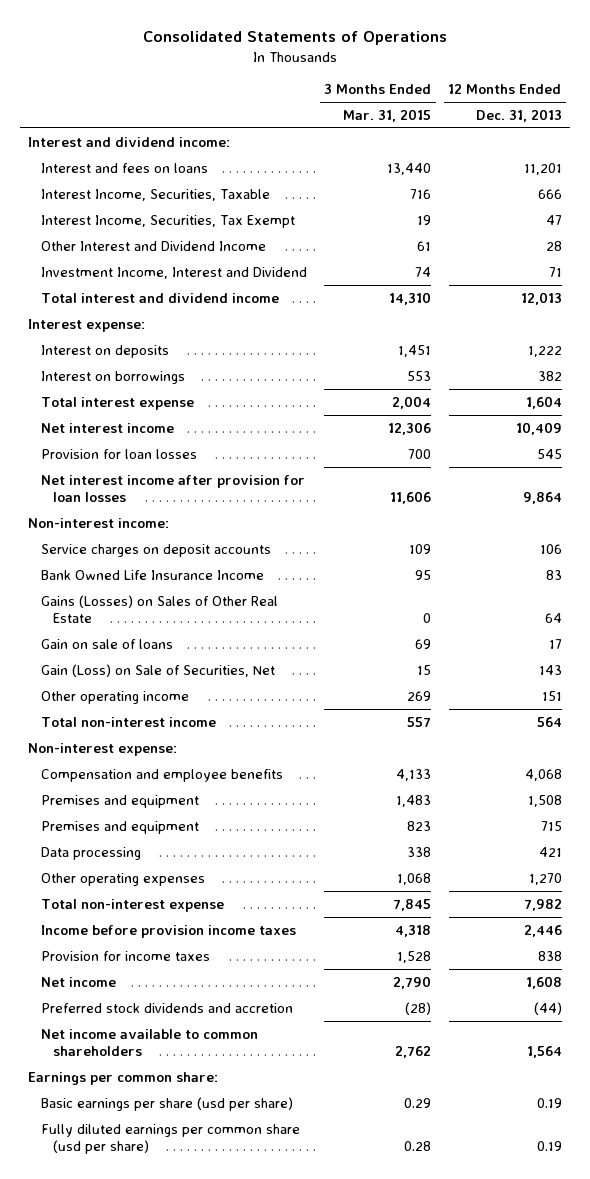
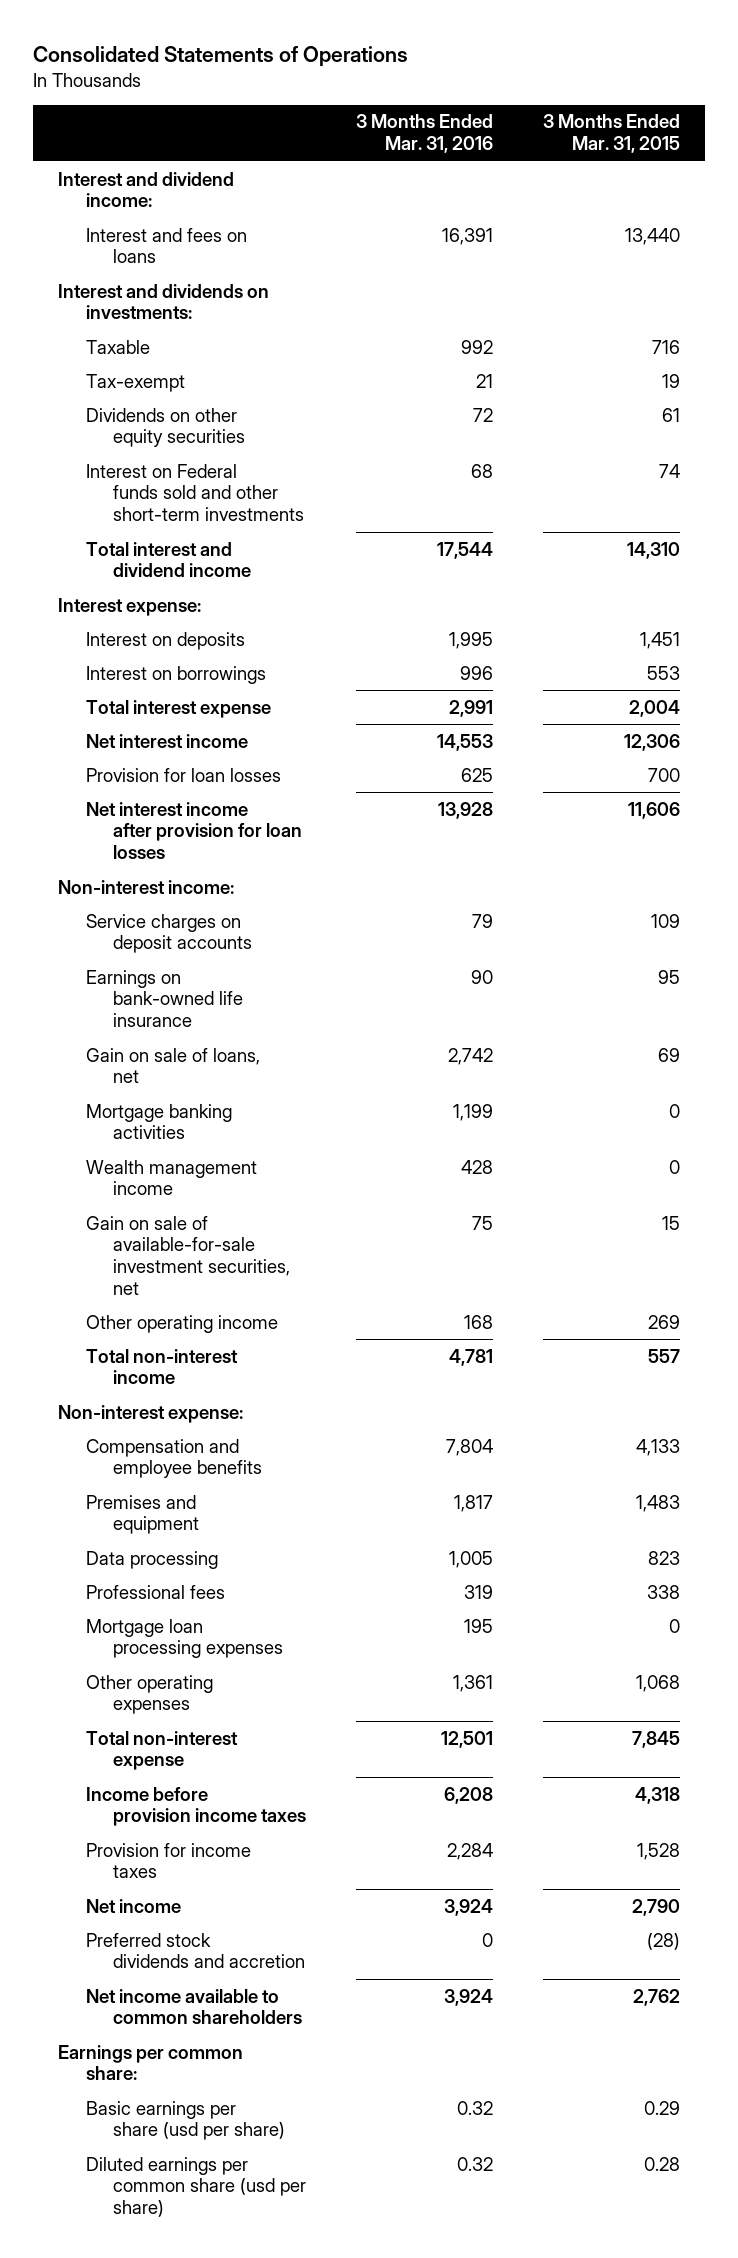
- | 3 Months Ended Mar. 31, 2015 | 12 Months Ended Dec. 31, 2013
+ | 3 Months Ended Mar. 31, 2016 | 3 Months Ended Mar. 31, 2015
- Interest Income, Securities, Taxable | 716 | 666
- Interest Income, Securities, Tax Exempt | 19 | 47
- Other Interest and Dividend Income | 61 | 28
- Investment Income, Interest and Dividend | 74 | 71
+ Interest and dividends on investments:
+ Taxable | 992 | 716
+ Tax-exempt | 21 | 19
+ Dividends on other equity securities | 72 | 61
+ Interest on Federal funds sold and other short-term investments | 68 | 74
- Bank Owned Life Insurance Income | 95 | 83
- Gains (Losses) on Sales of Other Real Estate | 0 | 64
- Gain on sale of loans | 69 | 17
- Gain (Loss) on Sale of Securities, Net | 15 | 143
+ Earnings on bank-owned life insurance | 90 | 95
+ Gain on sale of loans, net | 2,742 | 69
+ Mortgage banking activities | 1,199 | 0
+ Wealth management income | 428 | 0
+ Gain on sale of available-for-sale investment securities, net | 75 | 15
- Premises and equipment | 823 | 715
- Data processing | 338 | 421
+ Data processing | 1,005 | 823
+ Professional fees | 319 | 338
+ Mortgage loan processing expenses | 195 | 0
- Fully diluted earnings per common share (usd per share) | 0.28 | 0.19
+ Diluted earnings per common share (usd per share) | 0.32 | 0.28

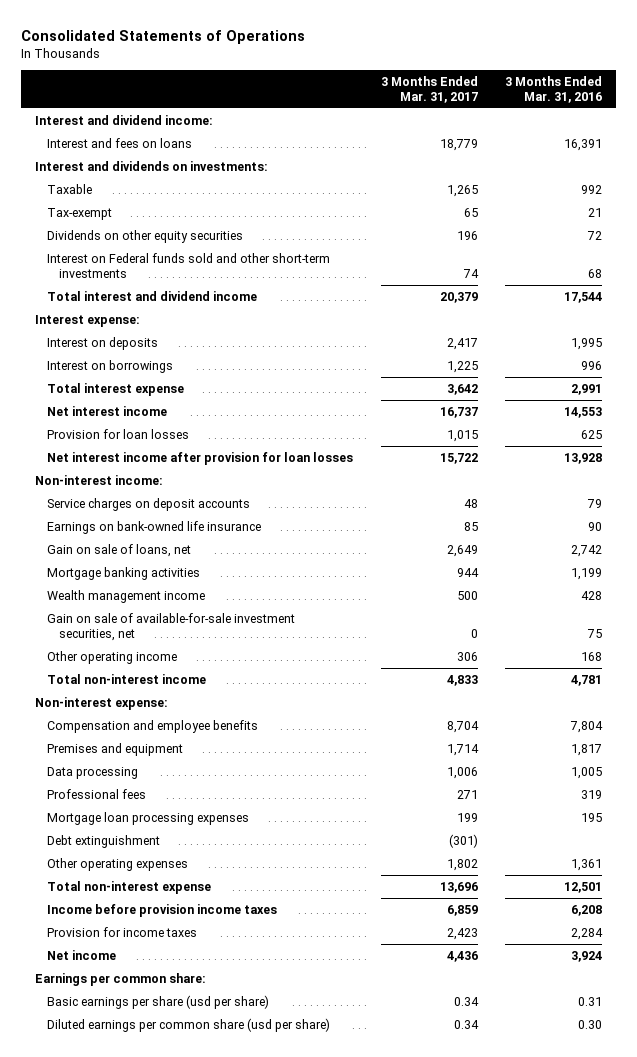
- | 3 Months Ended Mar. 31, 2016 | 3 Months Ended Mar. 31, 2015
+ | 3 Months Ended Mar. 31, 2017 | 3 Months Ended Mar. 31, 2016
+ Debt extinguishment | (301) |
- Preferred stock dividends and accretion | 0 | (28)
- Net income available to common shareholders | 3,924 | 2,762
- Basic earnings per share (usd per share) | 0.32 | 0.29
- Diluted earnings per common share (usd per share) | 0.32 | 0.28
+ Basic earnings per share (usd per share) | 0.34 | 0.31
+ Diluted earnings per common share (usd per share) | 0.34 | 0.30

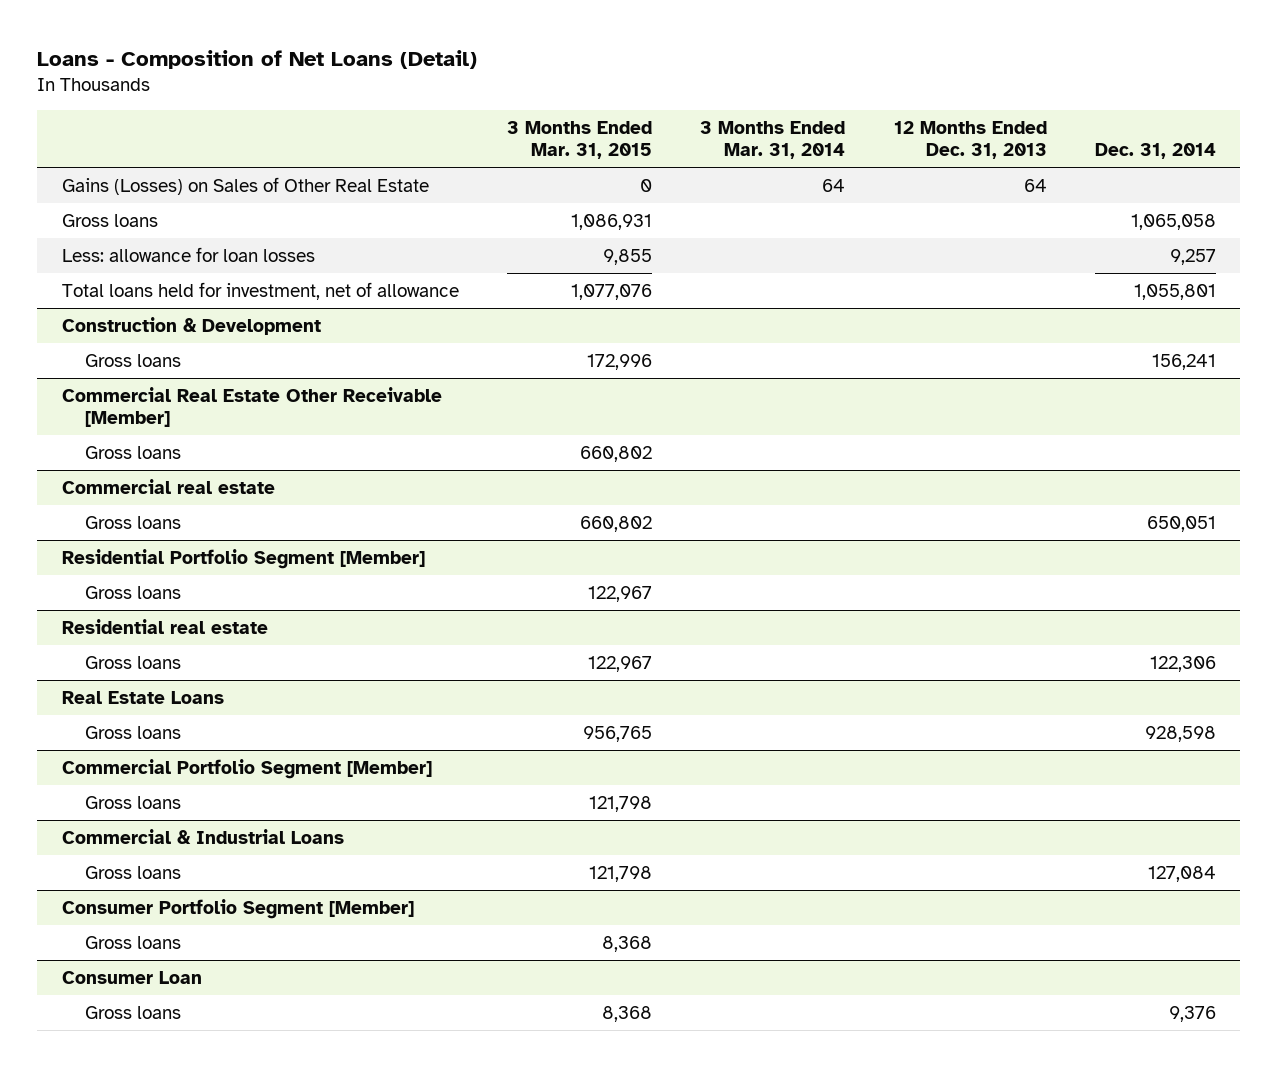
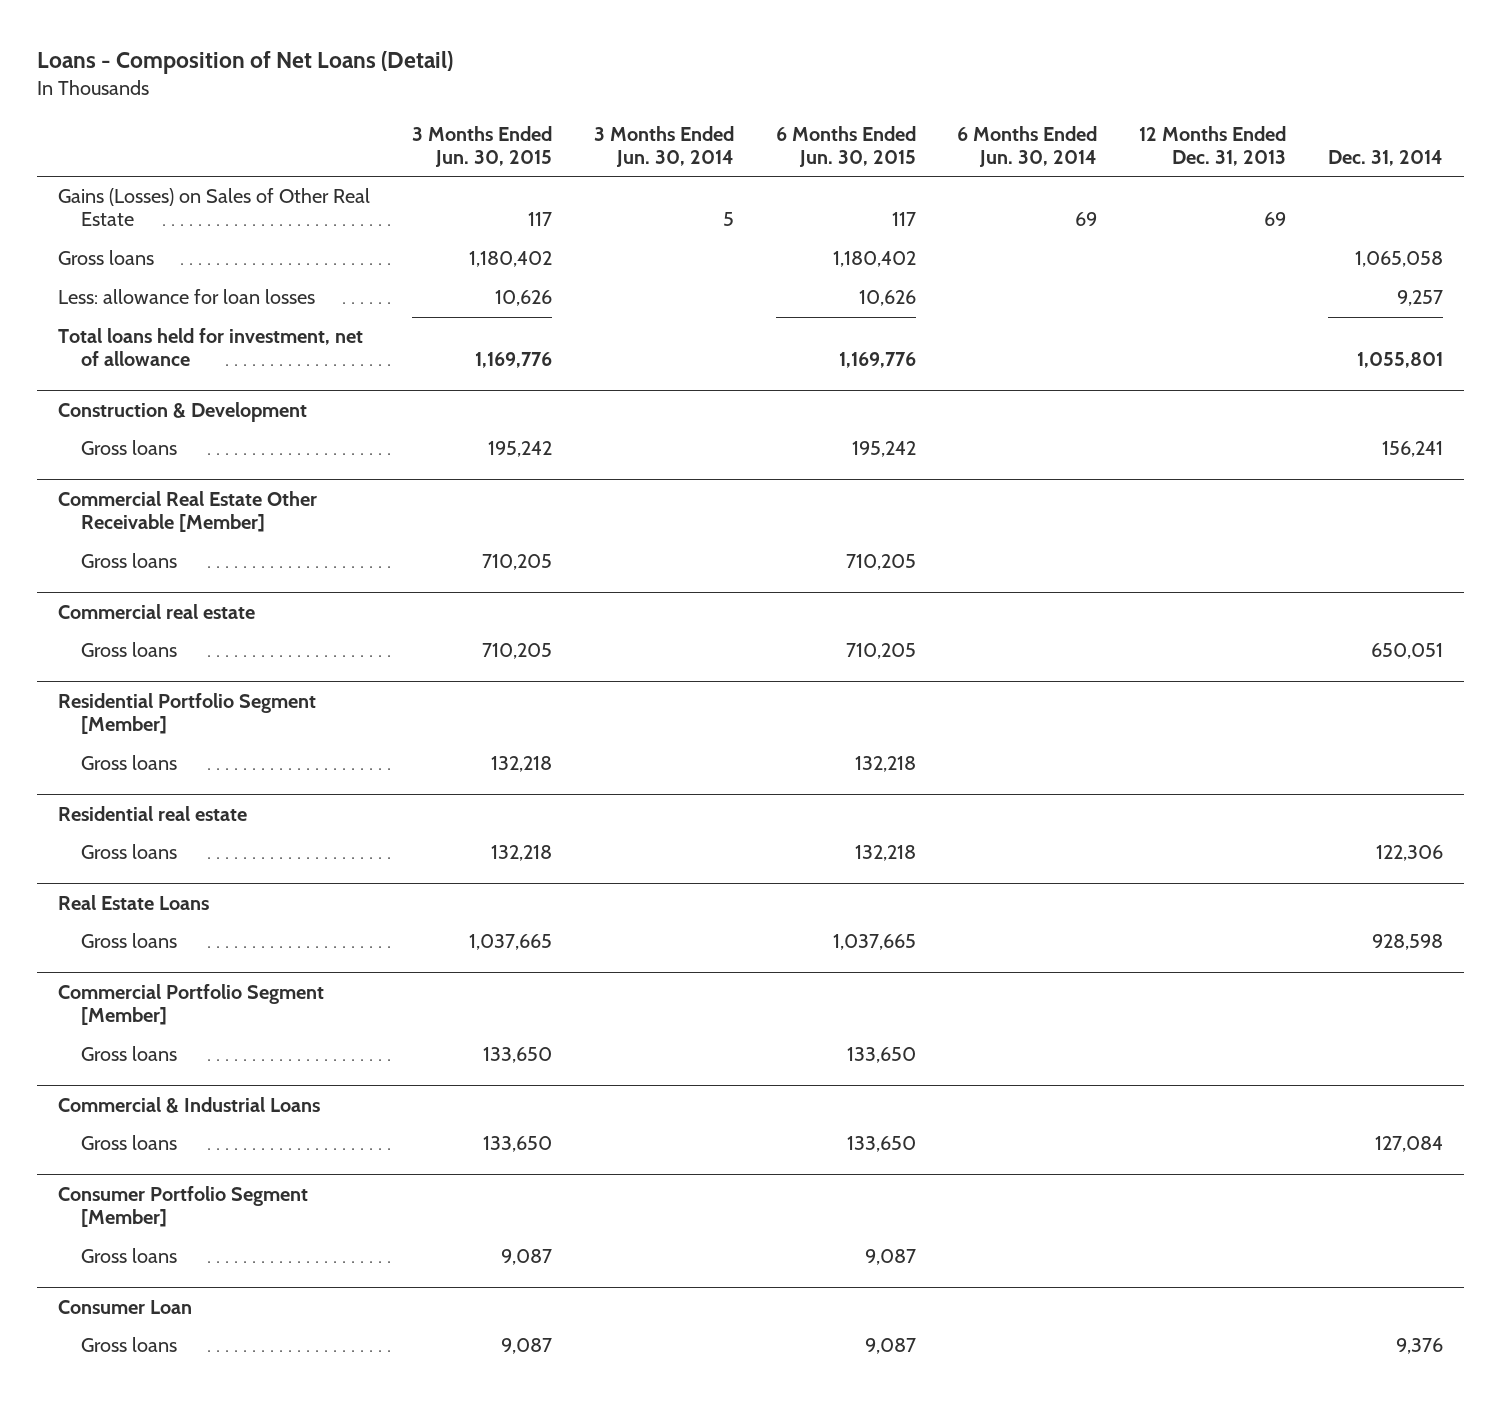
- | 3 Months Ended Mar. 31, 2015 | 3 Months Ended Mar. 31, 2014 | 12 Months Ended Dec. 31, 2013 | Dec. 31, 2014
+ | 3 Months Ended Jun. 30, 2015 | 3 Months Ended Jun. 30, 2014 | 6 Months Ended Jun. 30, 2015 | 6 Months Ended Jun. 30, 2014 | 12 Months Ended Dec. 31, 2013 | Dec. 31, 2014
- Gains (Losses) on Sales of Other Real Estate | 0 | 64 | 64 |
+ Gains (Losses) on Sales of Other Real Estate | 117 | 5 | 117 | 69 | 69 |

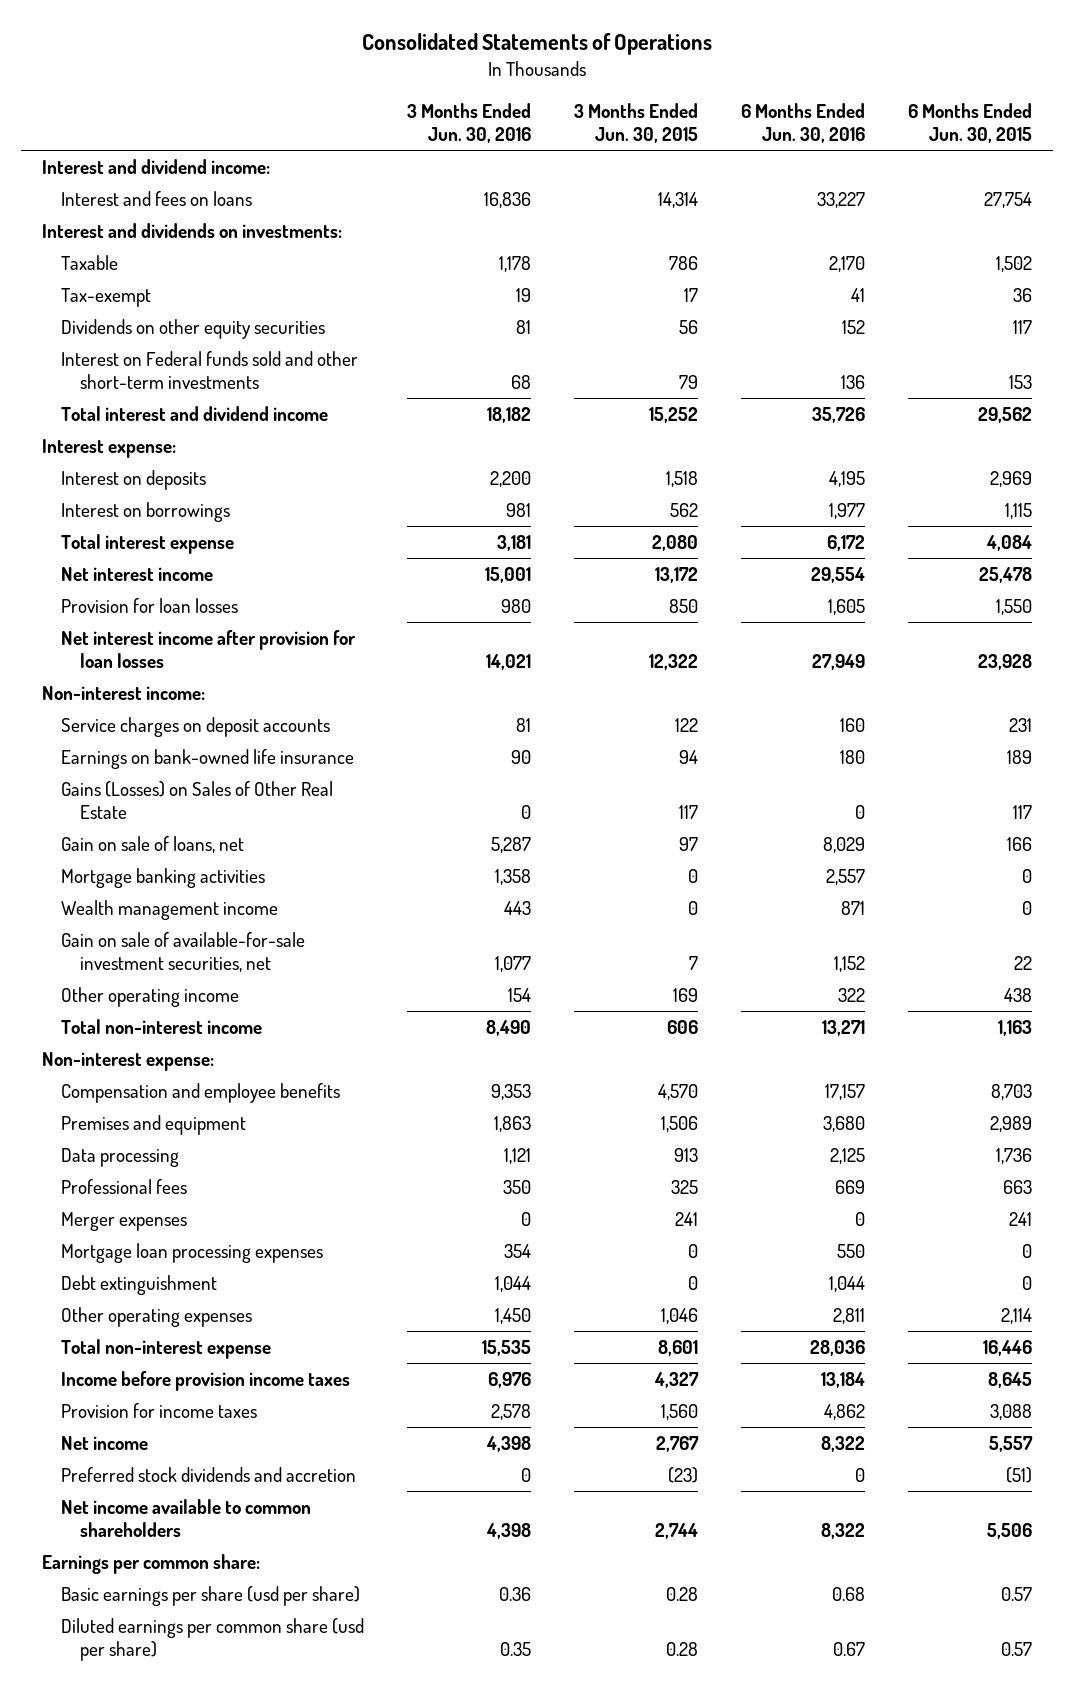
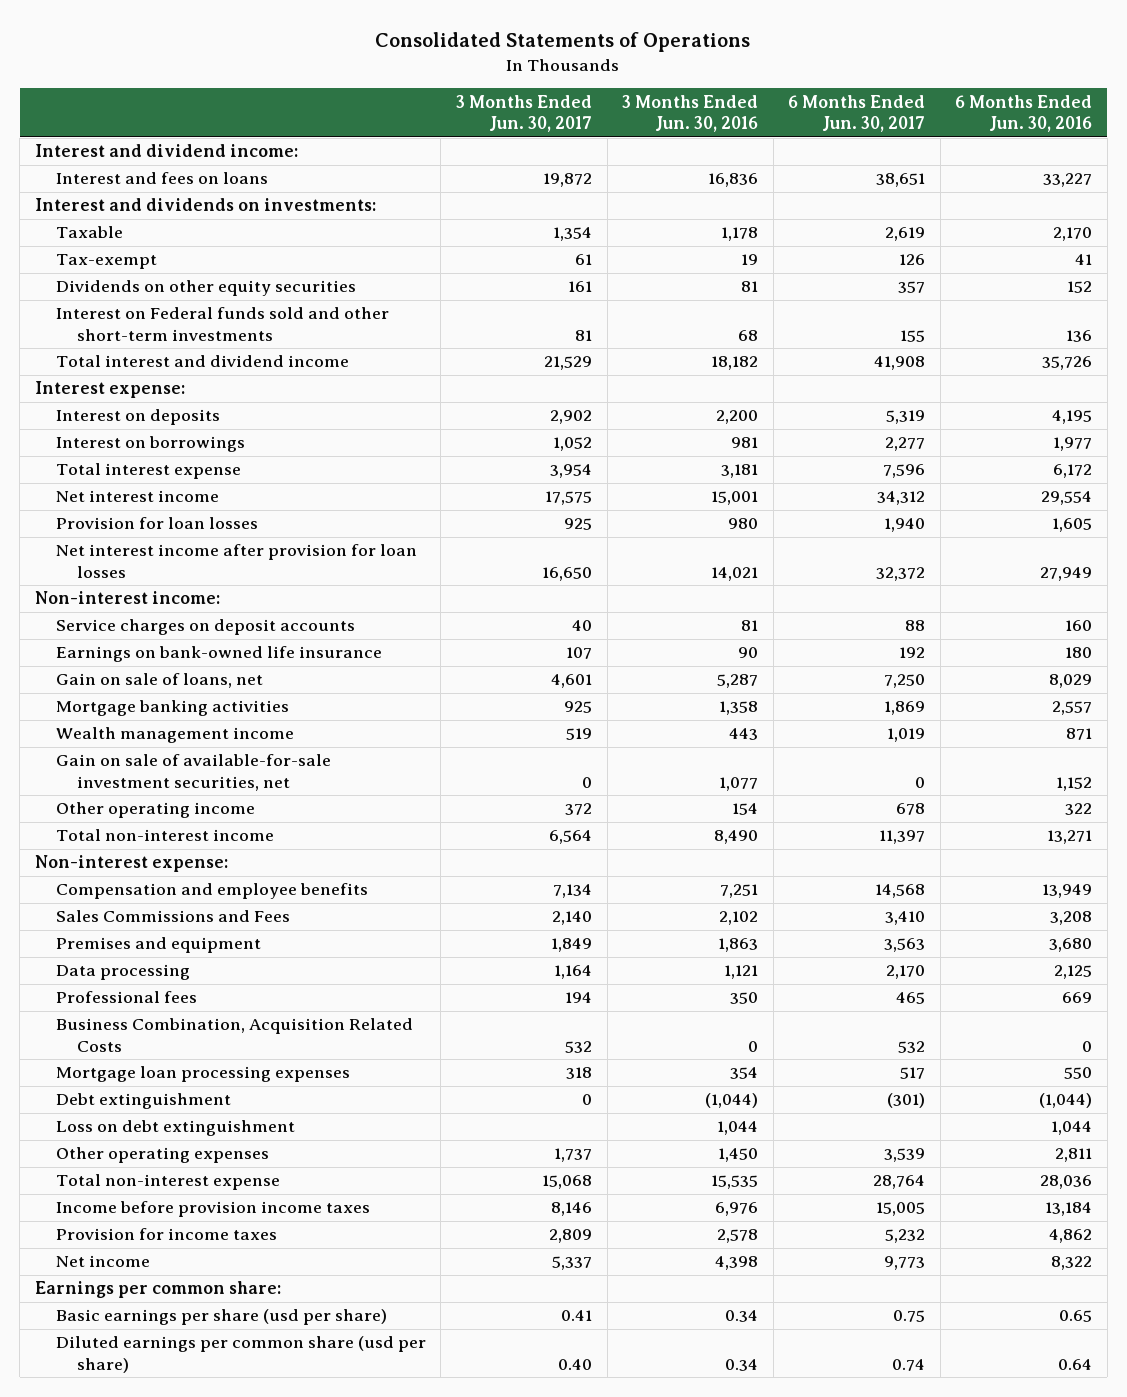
- | 3 Months Ended Jun. 30, 2016 | 3 Months Ended Jun. 30, 2015 | 6 Months Ended Jun. 30, 2016 | 6 Months Ended Jun. 30, 2015
+ | 3 Months Ended Jun. 30, 2017 | 3 Months Ended Jun. 30, 2016 | 6 Months Ended Jun. 30, 2017 | 6 Months Ended Jun. 30, 2016
- Gains (Losses) on Sales of Other Real Estate | 0 | 117 | 0 | 117
- Compensation and employee benefits | 9,353 | 4,570 | 17,157 | 8,703
+ Compensation and employee benefits | 7,134 | 7,251 | 14,568 | 13,949
+ Sales Commissions and Fees | 2,140 | 2,102 | 3,410 | 3,208
- Merger expenses | 0 | 241 | 0 | 241
+ Business Combination, Acquisition Related Costs | 532 | 0 | 532 | 0
- Debt extinguishment | 1,044 | 0 | 1,044 | 0
+ Debt extinguishment | 0 | (1,044) | (301) | (1,044)
+ Loss on debt extinguishment | | 1,044 | | 1,044
- Preferred stock dividends and accretion | 0 | (23) | 0 | (51)
- Net income available to common shareholders | 4,398 | 2,744 | 8,322 | 5,506
- Basic earnings per share (usd per share) | 0.36 | 0.28 | 0.68 | 0.57
- Diluted earnings per common share (usd per share) | 0.35 | 0.28 | 0.67 | 0.57
+ Basic earnings per share (usd per share) | 0.41 | 0.34 | 0.75 | 0.65
+ Diluted earnings per common share (usd per share) | 0.40 | 0.34 | 0.74 | 0.64

